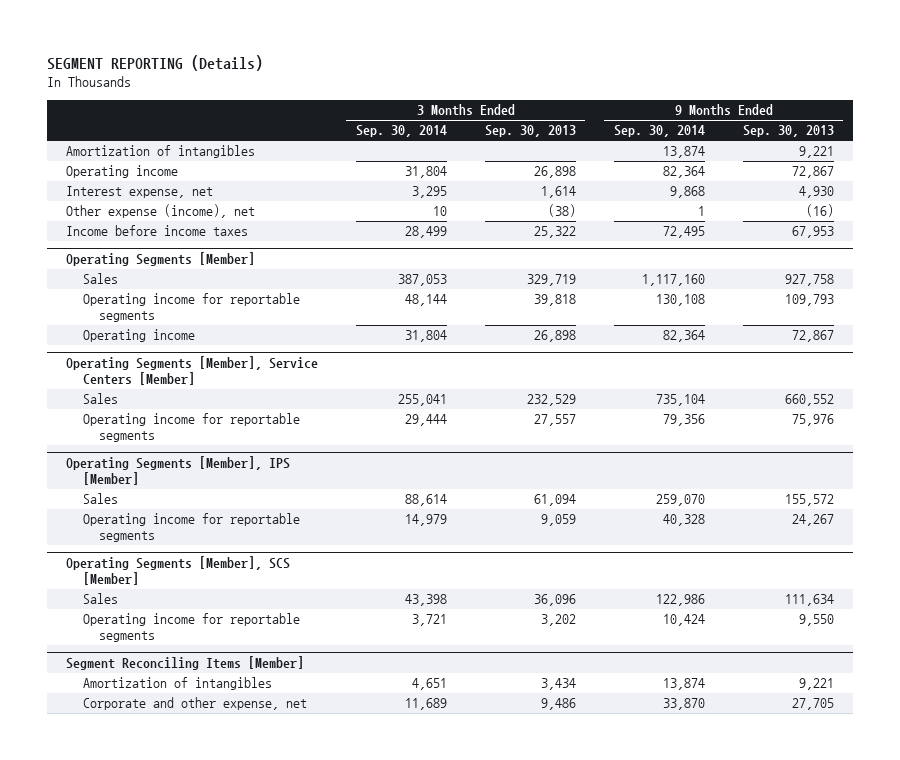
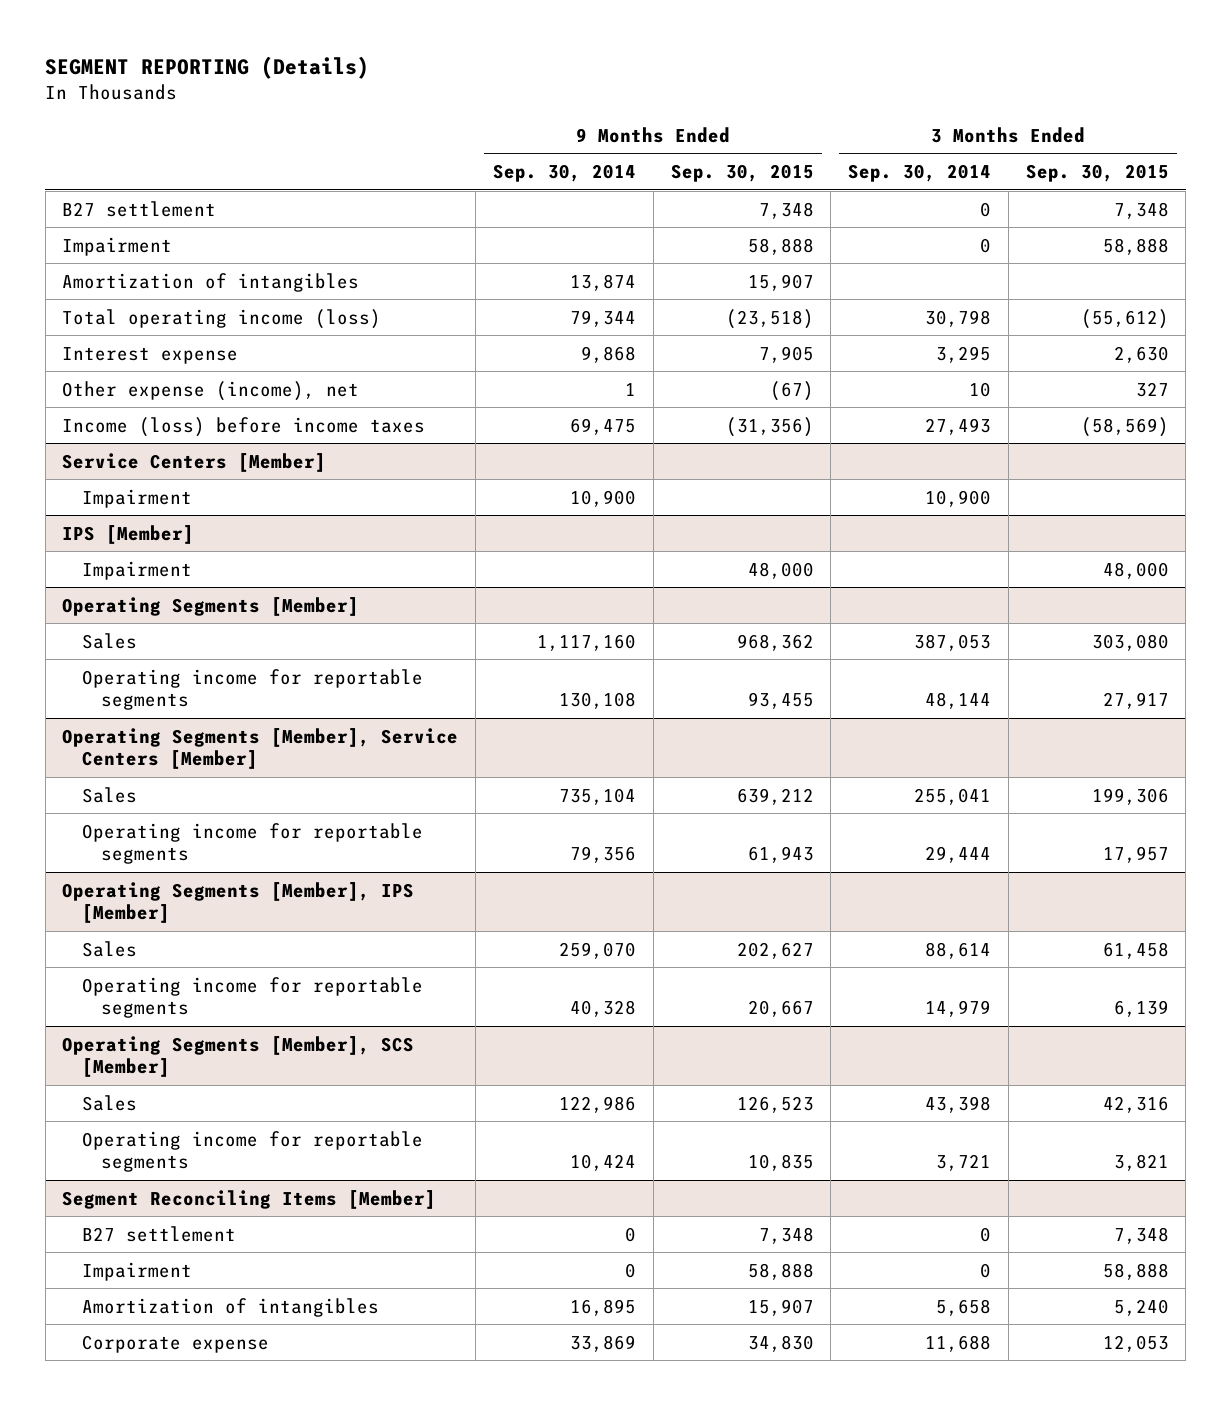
- | 3 Months Ended Sep. 30, 2014 | 3 Months Ended Sep. 30, 2013 | 9 Months Ended Sep. 30, 2014 | 9 Months Ended Sep. 30, 2013
+ | 9 Months Ended Sep. 30, 2014 | 9 Months Ended Sep. 30, 2015 | 3 Months Ended Sep. 30, 2014 | 3 Months Ended Sep. 30, 2015
+ B27 settlement | | 7,348 | 0 | 7,348
+ Impairment | | 58,888 | 0 | 58,888
- Operating income | 31,804 | 26,898 | 82,364 | 72,867
- Interest expense, net | 3,295 | 1,614 | 9,868 | 4,930
+ Total operating income (loss) | 79,344 | (23,518) | 30,798 | (55,612)
+ Interest expense | 9,868 | 7,905 | 3,295 | 2,630
- Income before income taxes | 28,499 | 25,322 | 72,495 | 67,953
+ Income (loss) before income taxes | 69,475 | (31,356) | 27,493 | (58,569)
+ Service Centers [Member]
+ Impairment | 10,900 | | 10,900 |
+ IPS [Member]
+ Impairment | | 48,000 | | 48,000
@ Operating Segments [Member]
- Operating income | 31,804 | 26,898 | 82,364 | 72,867
@ Segment Reconciling Items [Member]
- Amortization of intangibles | 4,651 | 3,434 | 13,874 | 9,221
- Corporate and other expense, net | 11,689 | 9,486 | 33,870 | 27,705
+ B27 settlement | 0 | 7,348 | 0 | 7,348
+ Impairment | 0 | 58,888 | 0 | 58,888
+ Amortization of intangibles | 16,895 | 15,907 | 5,658 | 5,240
+ Corporate expense | 33,869 | 34,830 | 11,688 | 12,053

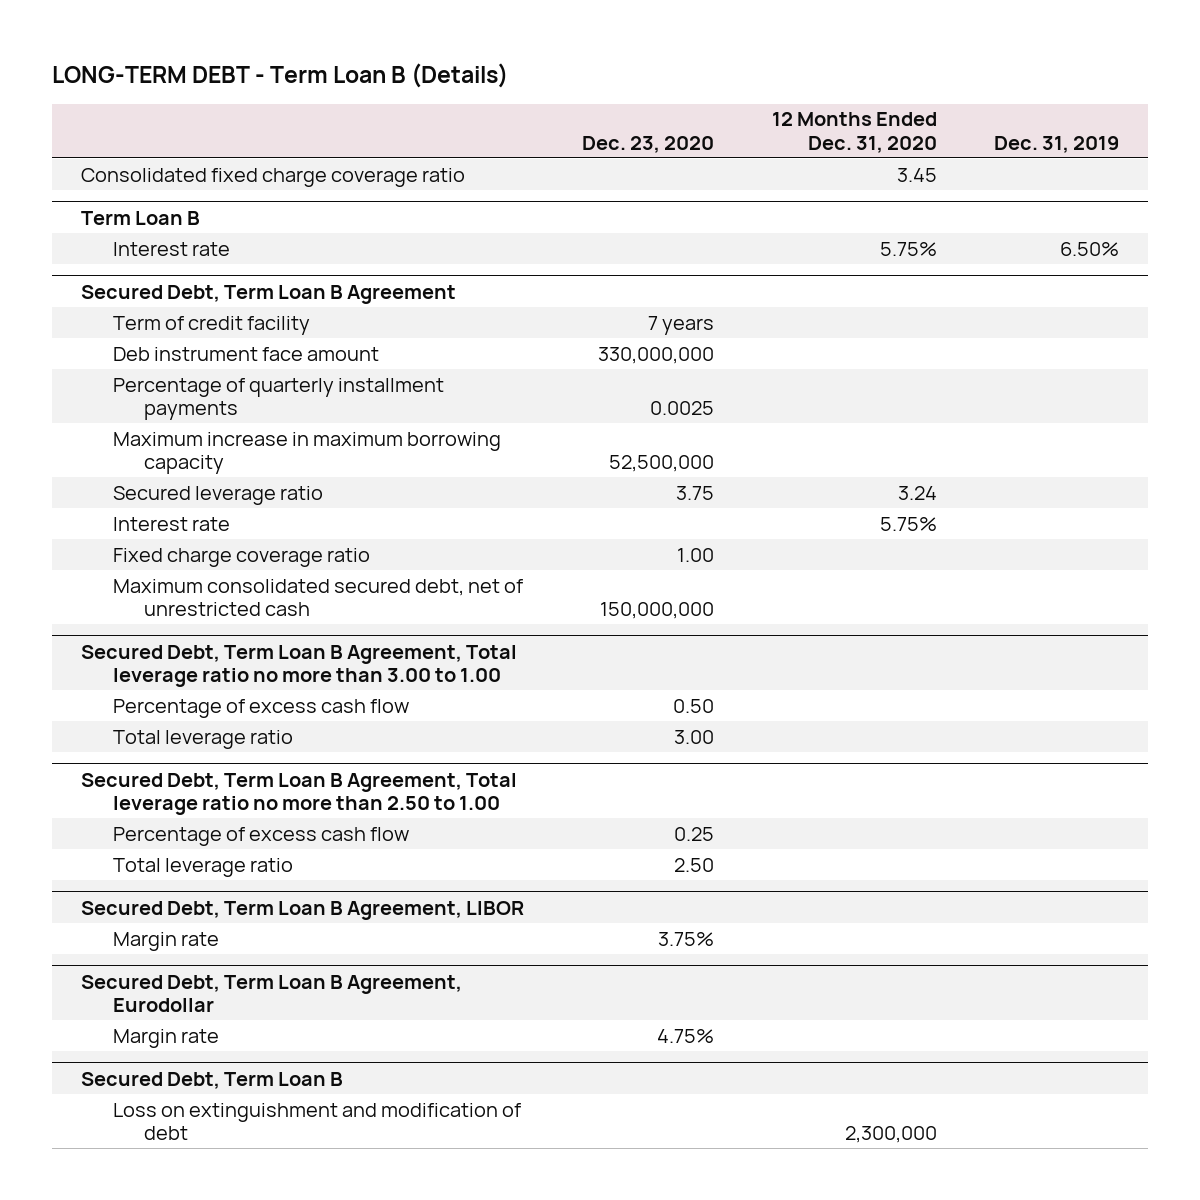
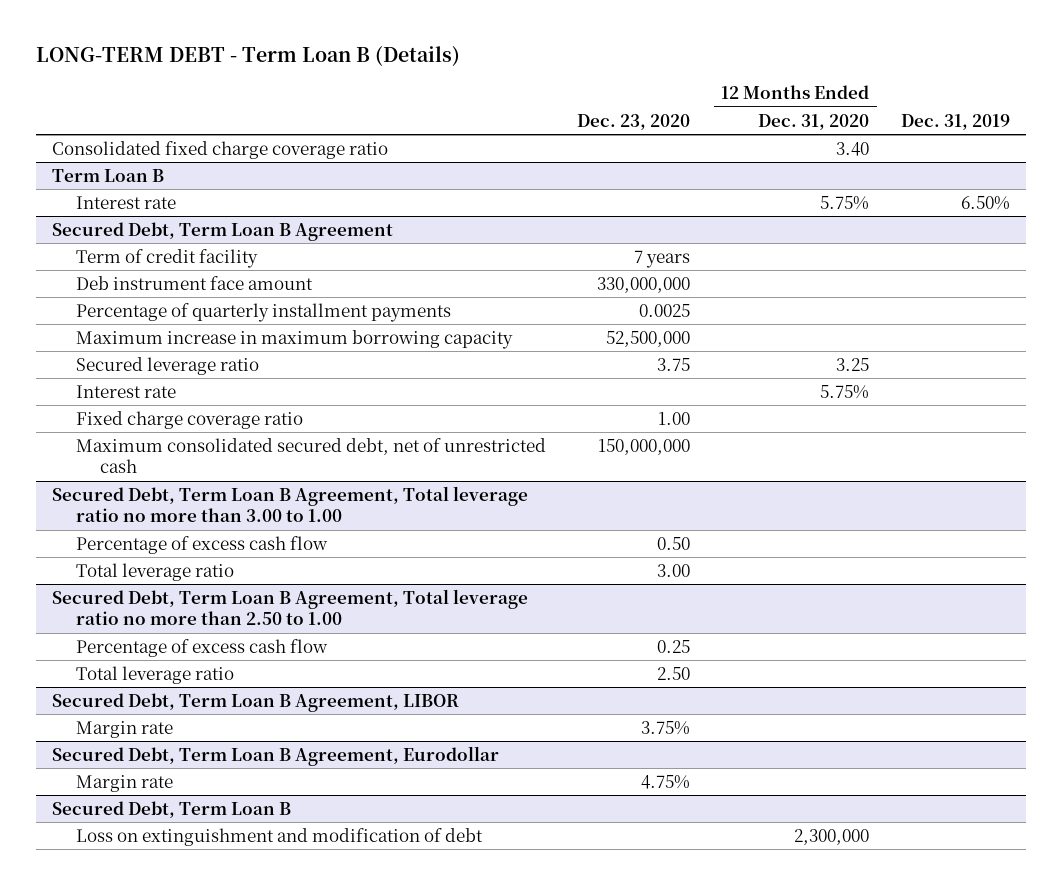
- Consolidated fixed charge coverage ratio | | 3.45 |
+ Consolidated fixed charge coverage ratio | | 3.40 |
@ Secured Debt, Term Loan B Agreement
- Secured leverage ratio | 3.75 | 3.24 |
+ Secured leverage ratio | 3.75 | 3.25 |

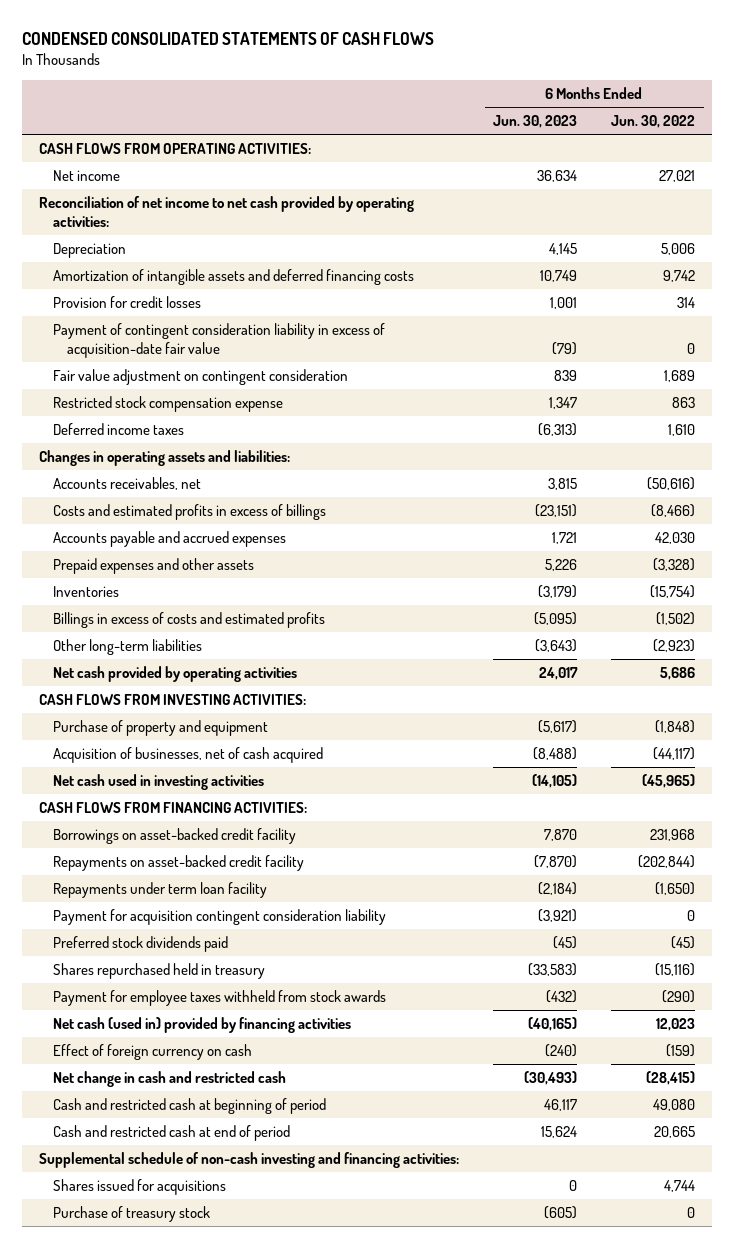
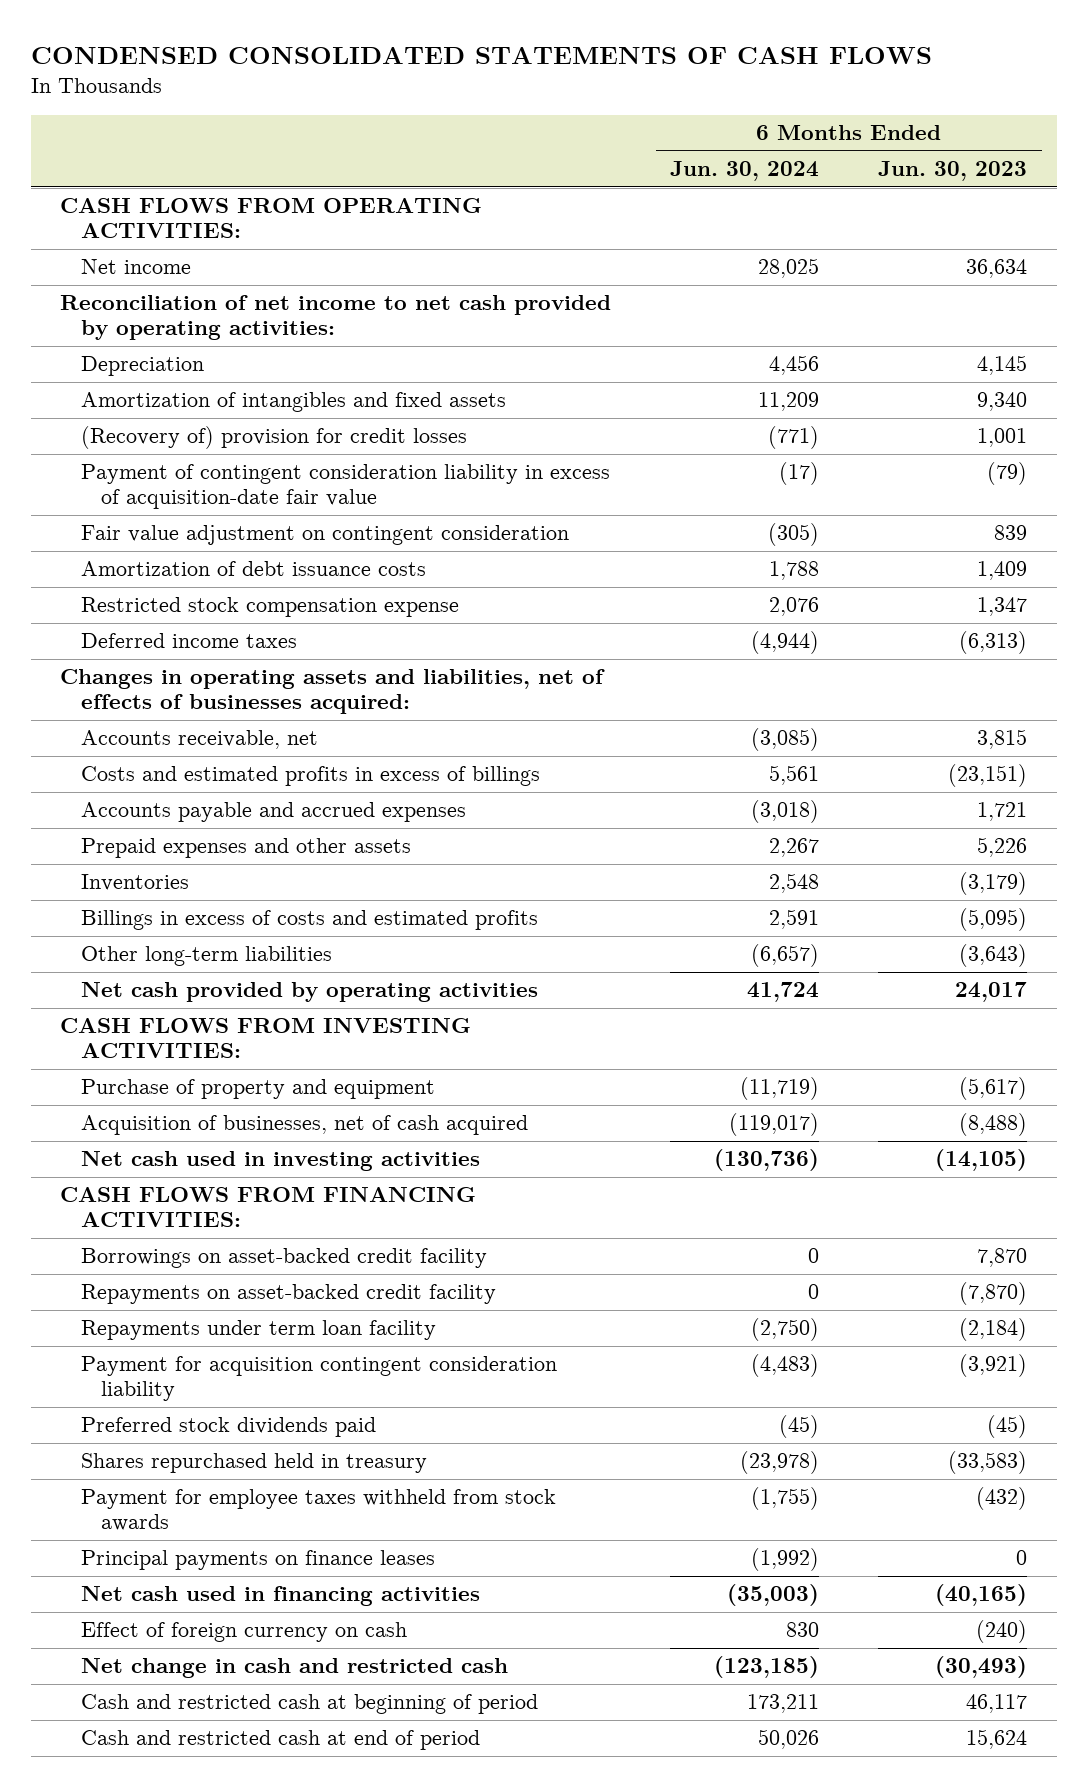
- | 6 Months Ended Jun. 30, 2023 | 6 Months Ended Jun. 30, 2022
+ | 6 Months Ended Jun. 30, 2024 | 6 Months Ended Jun. 30, 2023
- Amortization of intangible assets and deferred financing costs | 10,749 | 9,742
- Provision for credit losses | 1,001 | 314
+ Amortization of intangibles and fixed assets | 11,209 | 9,340
+ (Recovery of) provision for credit losses | (771) | 1,001
+ Amortization of debt issuance costs | 1,788 | 1,409
- Changes in operating assets and liabilities:
- Accounts receivables, net | 3,815 | (50,616)
+ Changes in operating assets and liabilities, net of effects of businesses acquired:
+ Accounts receivable, net | (3,085) | 3,815
- Net cash (used in) provided by financing activities | (40,165) | 12,023
+ Principal payments on finance leases | (1,992) | 0
+ Net cash used in financing activities | (35,003) | (40,165)
- Supplemental schedule of non-cash investing and financing activities:
- Shares issued for acquisitions | 0 | 4,744
- Purchase of treasury stock | (605) | 0

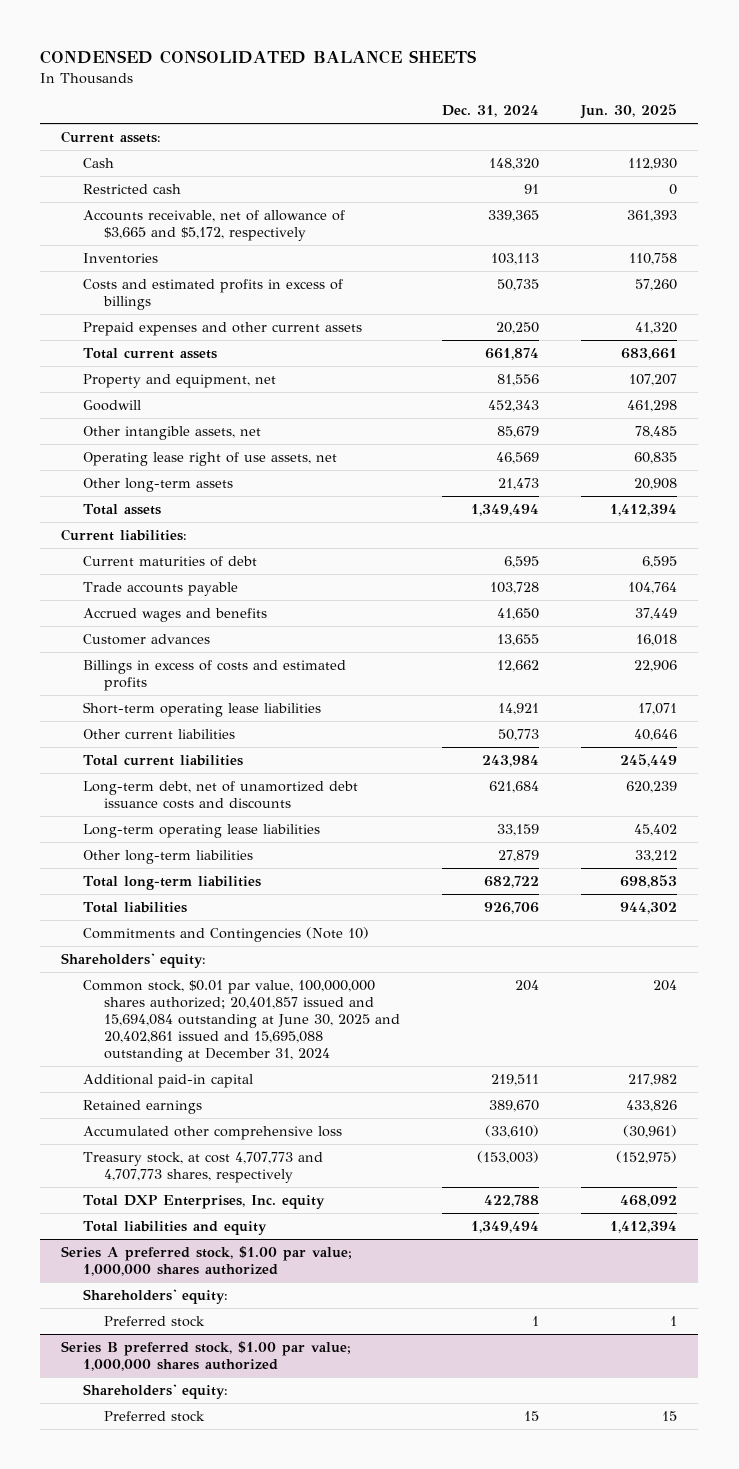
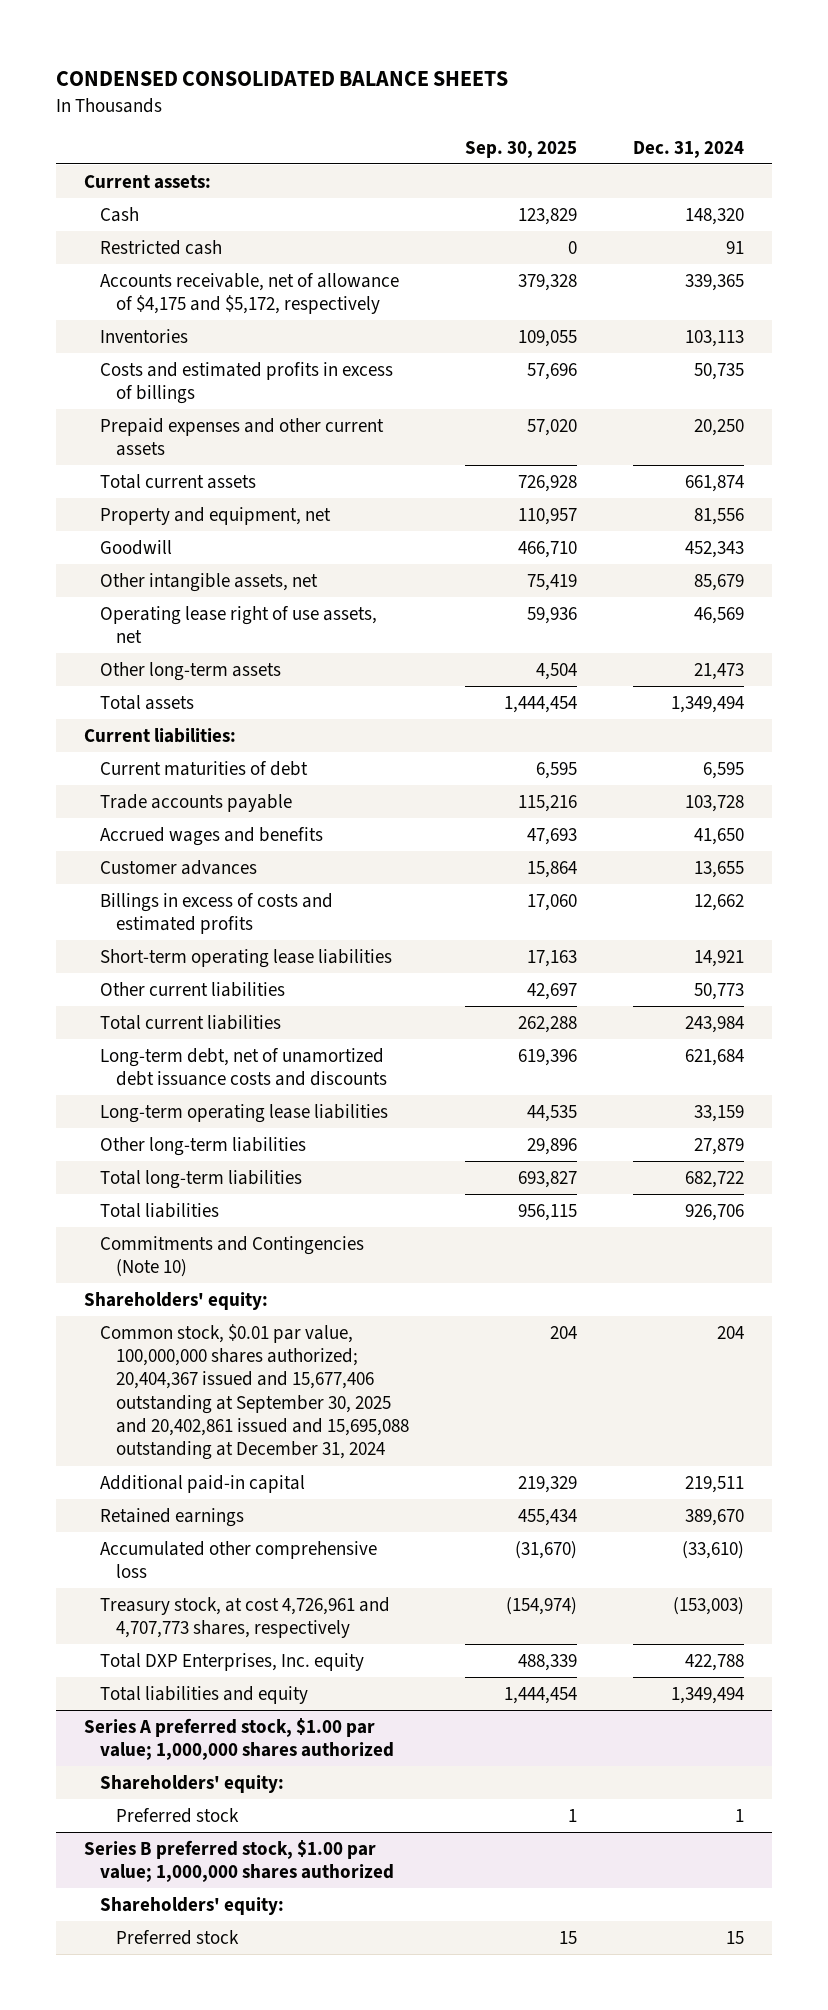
- | Dec. 31, 2024 | Jun. 30, 2025
+ | Sep. 30, 2025 | Dec. 31, 2024
- Accounts receivable, net of allowance of $3,665 and $5,172, respectively | 339,365 | 361,393
+ Accounts receivable, net of allowance of $4,175 and $5,172, respectively | 379,328 | 339,365
- Common stock, $0.01 par value, 100,000,000 shares authorized; 20,401,857 issued and 15,694,084 outstanding at June 30, 2025 and 20,402,861 issued and 15,695,088 outstanding at December 31, 2024 | 204 | 204
+ Common stock, $0.01 par value, 100,000,000 shares authorized; 20,404,367 issued and 15,677,406 outstanding at September 30, 2025 and 20,402,861 issued and 15,695,088 outstanding at December 31, 2024 | 204 | 204
- Treasury stock, at cost 4,707,773 and 4,707,773 shares, respectively | (153,003) | (152,975)
+ Treasury stock, at cost 4,726,961 and 4,707,773 shares, respectively | (154,974) | (153,003)

